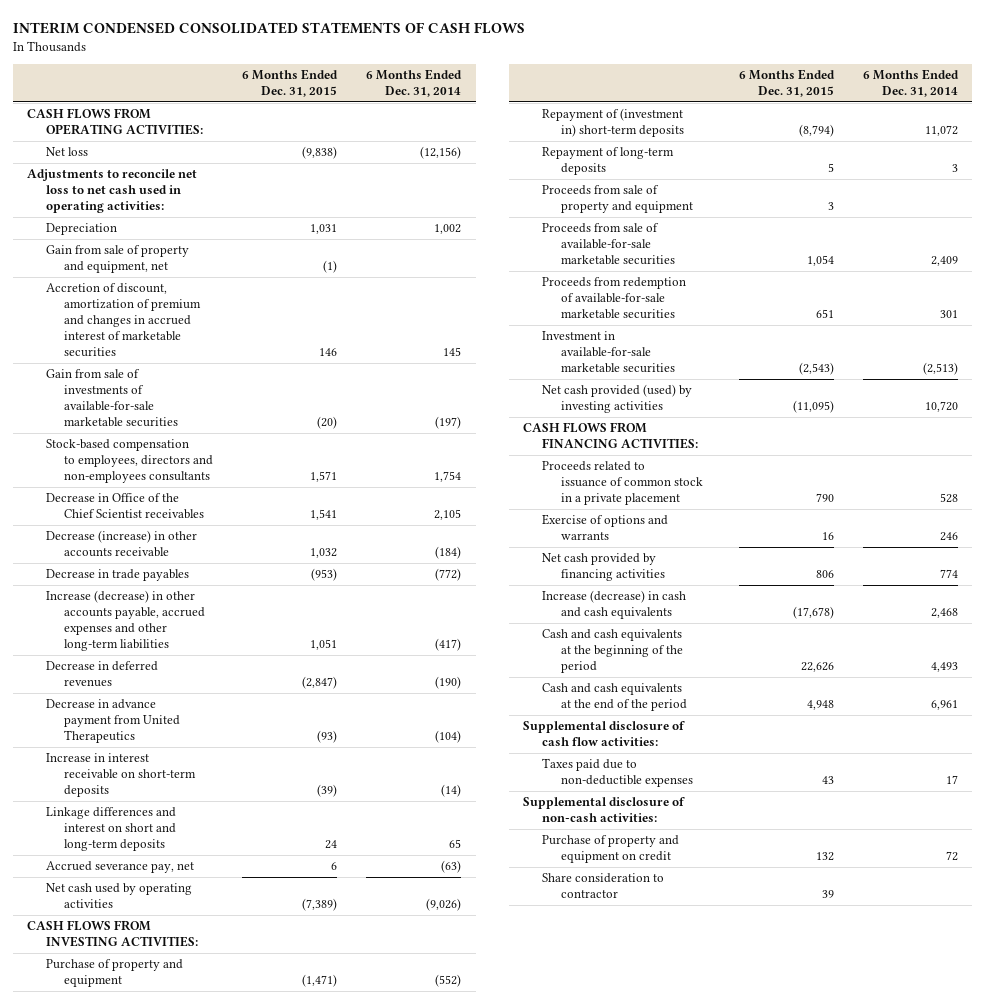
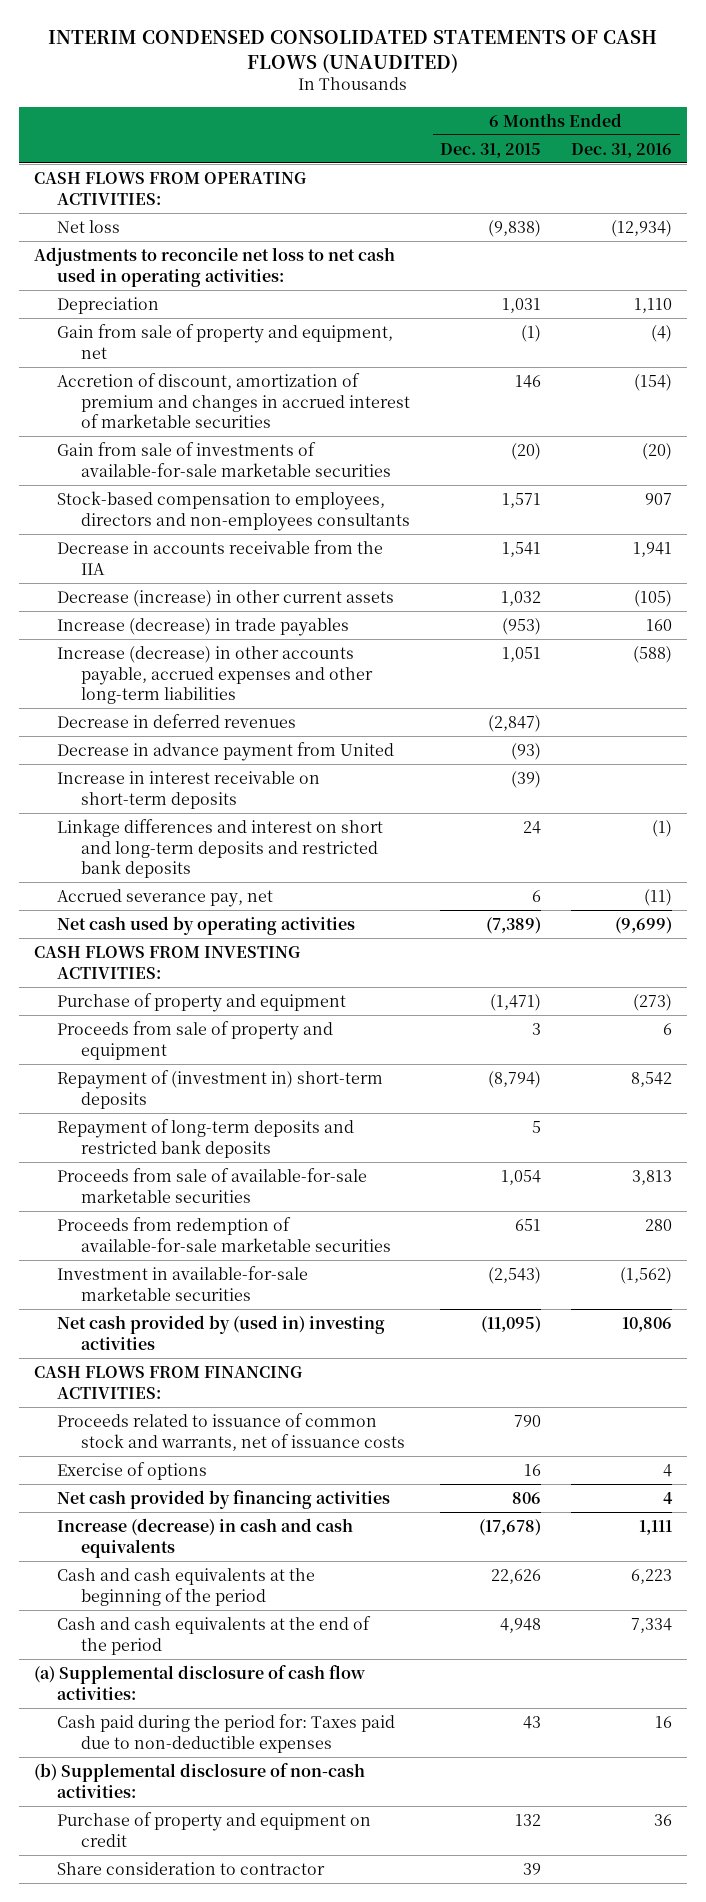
- INTERIM CONDENSED CONSOLIDATED STATEMENTS OF CASH FLOWS
+ INTERIM CONDENSED CONSOLIDATED STATEMENTS OF CASH FLOWS (UNAUDITED)
- | 6 Months Ended Dec. 31, 2015 | 6 Months Ended Dec. 31, 2014
+ | 6 Months Ended Dec. 31, 2015 | 6 Months Ended Dec. 31, 2016
- Decrease in Office of the Chief Scientist receivables | 1,541 | 2,105
- Decrease (increase) in other accounts receivable | 1,032 | (184)
- Decrease in trade payables | (953) | (772)
+ Decrease in accounts receivable from the IIA | 1,541 | 1,941
+ Decrease (increase) in other current assets | 1,032 | (105)
+ Increase (decrease) in trade payables | (953) | 160
- Decrease in advance payment from United Therapeutics | (93) | (104)
+ Decrease in advance payment from United | (93) |
- Linkage differences and interest on short and long-term deposits | 24 | 65
+ Linkage differences and interest on short and long-term deposits and restricted bank deposits | 24 | (1)
- Repayment of long-term deposits | 5 | 3
moved down: Repayment of (investment in) short-term deposits | (8,794) | 8,542
+ Repayment of long-term deposits and restricted bank deposits | 5 |
- Net cash provided (used) by investing activities | (11,095) | 10,720
+ Net cash provided by (used in) investing activities | (11,095) | 10,806
- Proceeds related to issuance of common stock in a private placement | 790 | 528
- Exercise of options and warrants | 16 | 246
+ Proceeds related to issuance of common stock and warrants, net of issuance costs | 790 |
+ Exercise of options | 16 | 4
- Supplemental disclosure of cash flow activities:
- Taxes paid due to non-deductible expenses | 43 | 17
- Supplemental disclosure of non-cash activities:
+ (a) Supplemental disclosure of cash flow activities:
+ Cash paid during the period for: Taxes paid due to non-deductible expenses | 43 | 16
+ (b) Supplemental disclosure of non-cash activities:

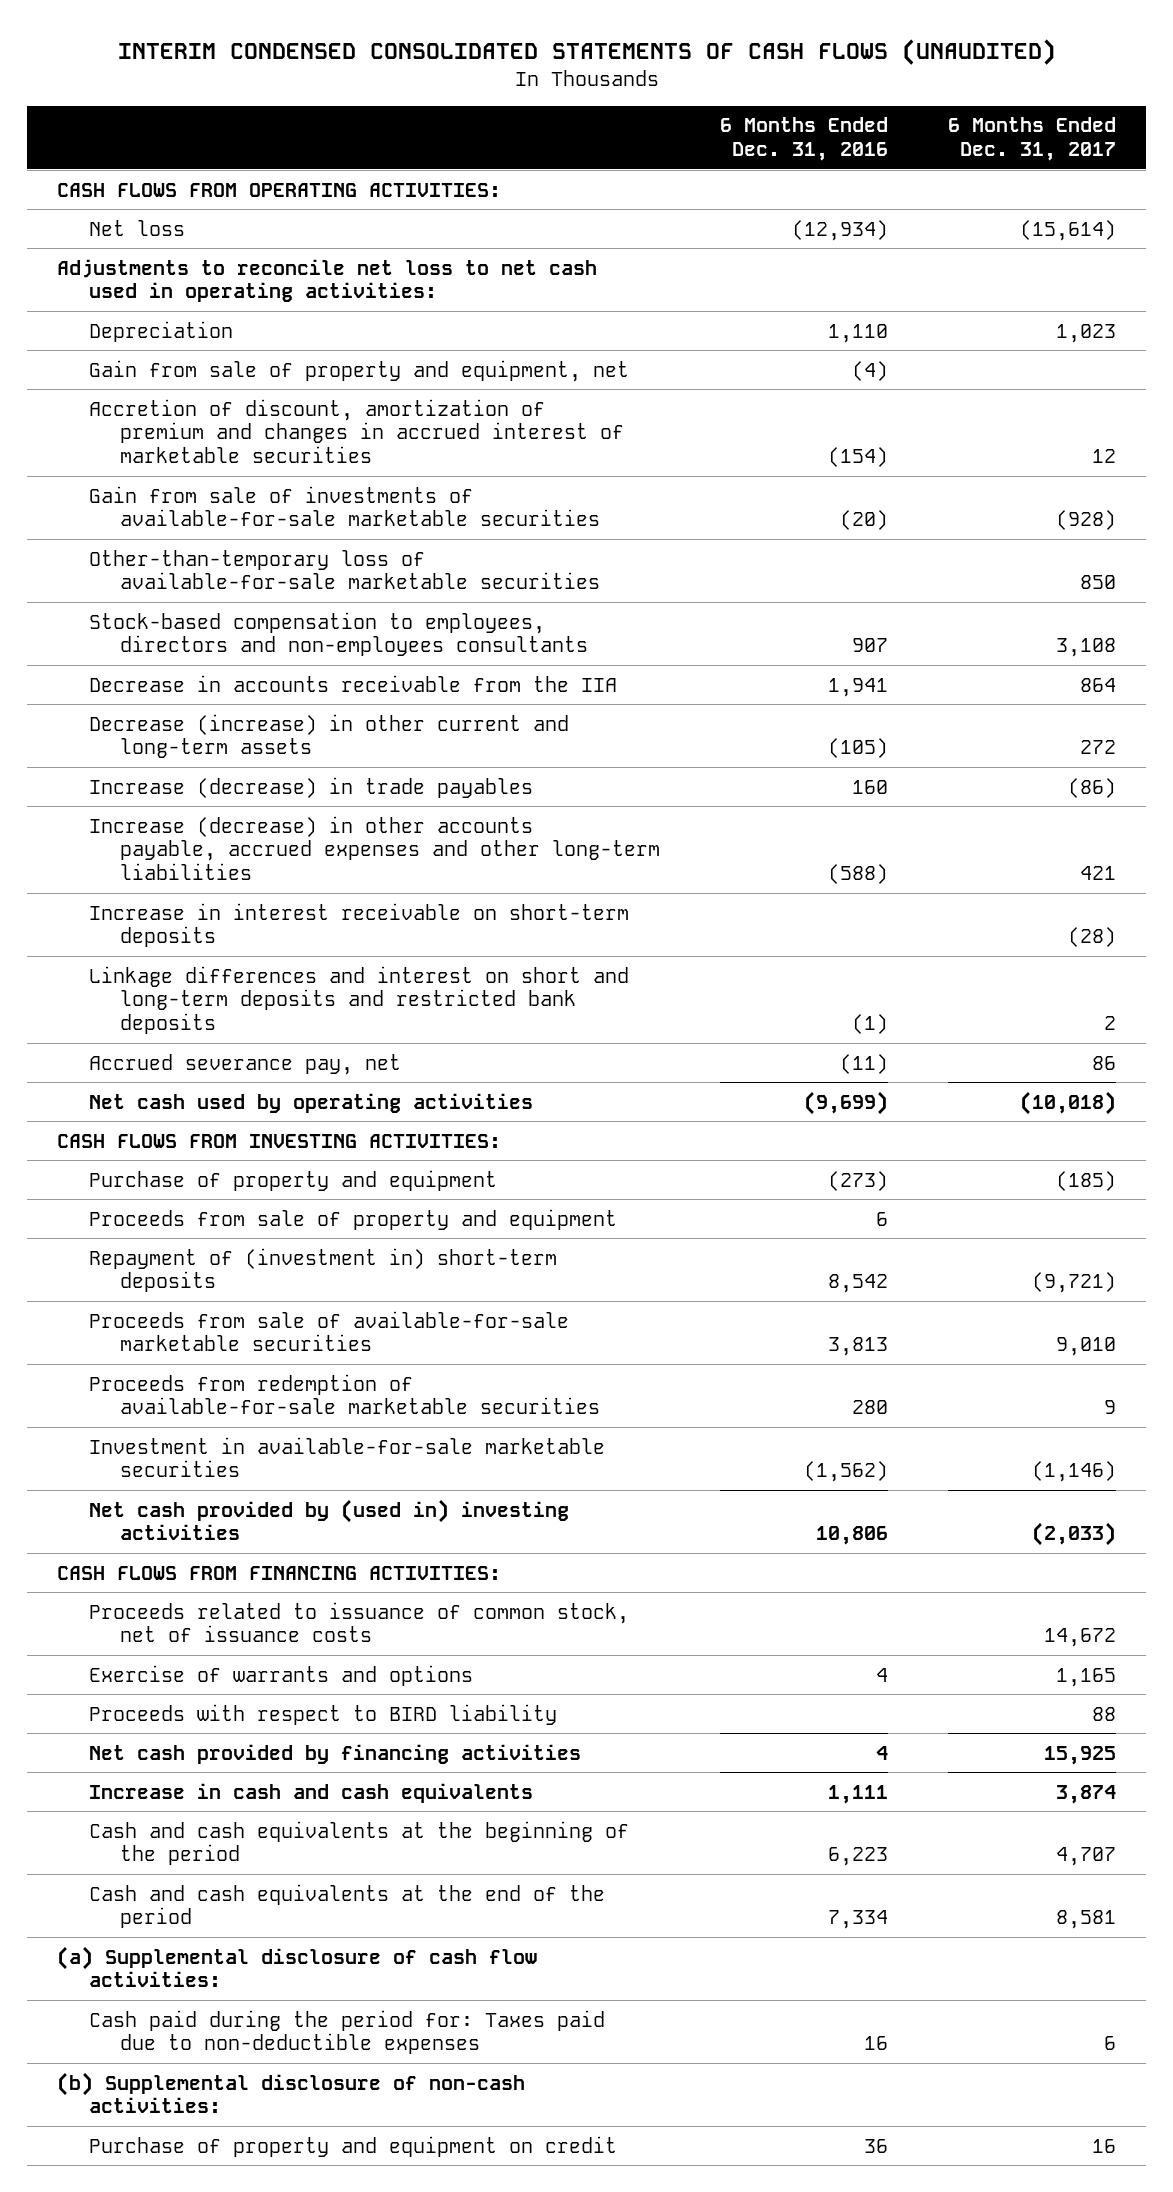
- | 6 Months Ended Dec. 31, 2015 | 6 Months Ended Dec. 31, 2016
+ | 6 Months Ended Dec. 31, 2016 | 6 Months Ended Dec. 31, 2017
+ Other-than-temporary loss of available-for-sale marketable securities | | 850
- Decrease (increase) in other current assets | 1,032 | (105)
+ Decrease (increase) in other current and long-term assets | (105) | 272
- Decrease in deferred revenues | (2,847) |
- Decrease in advance payment from United | (93) |
- Repayment of long-term deposits and restricted bank deposits | 5 |
- Proceeds related to issuance of common stock and warrants, net of issuance costs | 790 |
- Exercise of options | 16 | 4
+ Proceeds related to issuance of common stock, net of issuance costs | | 14,672
+ Exercise of warrants and options | 4 | 1,165
+ Proceeds with respect to BIRD liability | | 88
- Increase (decrease) in cash and cash equivalents | (17,678) | 1,111
+ Increase in cash and cash equivalents | 1,111 | 3,874
- Share consideration to contractor | 39 |

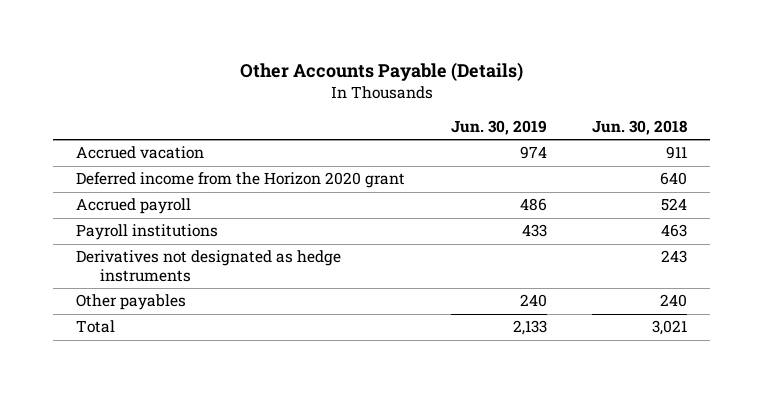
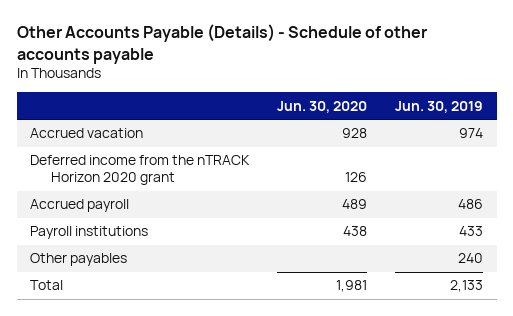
- Other Accounts Payable (Details)
+ Other Accounts Payable (Details) - Schedule of other accounts payable
- | Jun. 30, 2019 | Jun. 30, 2018
+ | Jun. 30, 2020 | Jun. 30, 2019
- Deferred income from the Horizon 2020 grant | | 640
+ Deferred income from the nTRACK Horizon 2020 grant | 126 |
- Derivatives not designated as hedge instruments | | 243

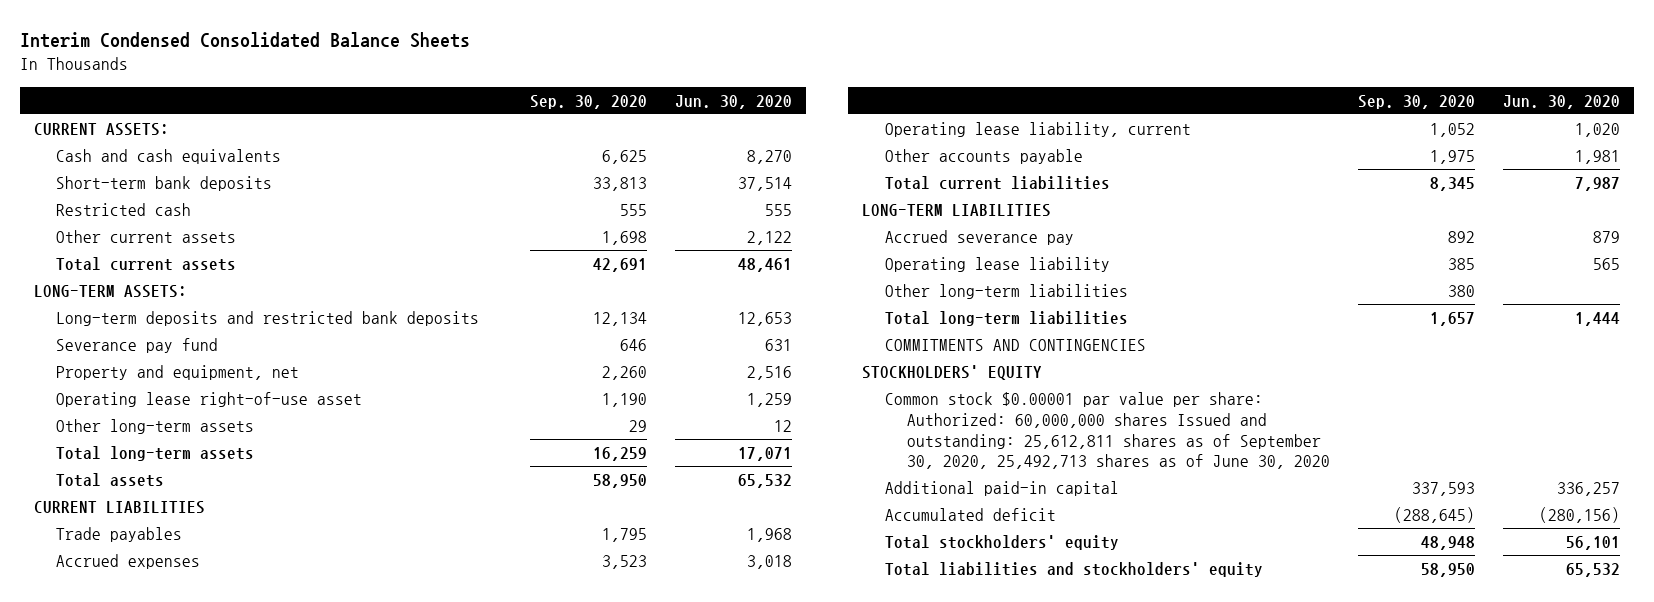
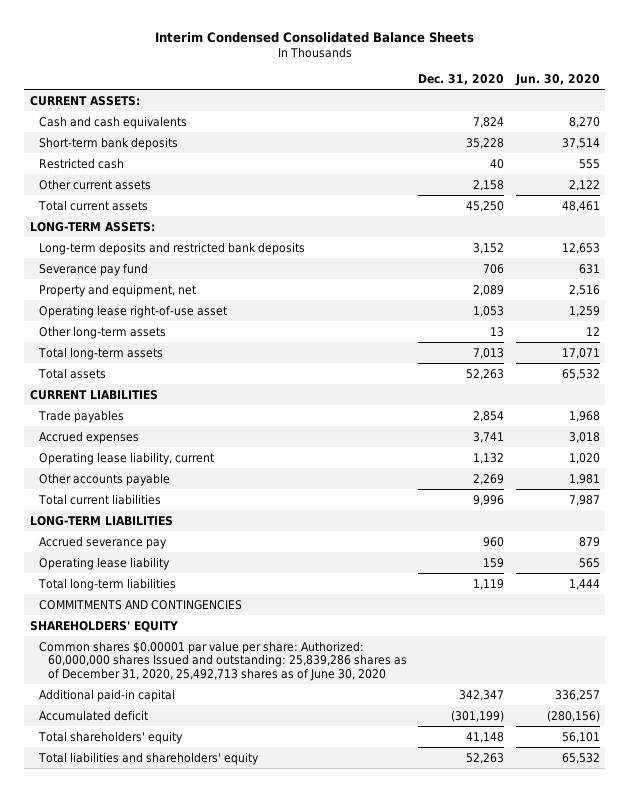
- | Sep. 30, 2020 | Jun. 30, 2020
+ | Dec. 31, 2020 | Jun. 30, 2020
- Other long-term liabilities | 380 |
- STOCKHOLDERS' EQUITY
- Common stock $0.00001 par value per share: Authorized: 60,000,000 shares Issued and outstanding: 25,612,811 shares as of September 30, 2020, 25,492,713 shares as of June 30, 2020
+ SHAREHOLDERS' EQUITY
+ Common shares $0.00001 par value per share: Authorized: 60,000,000 shares Issued and outstanding: 25,839,286 shares as of December 31, 2020, 25,492,713 shares as of June 30, 2020
- Total stockholders' equity | 48,948 | 56,101
- Total liabilities and stockholders' equity | 58,950 | 65,532
+ Total shareholders' equity | 41,148 | 56,101
+ Total liabilities and shareholders' equity | 52,263 | 65,532

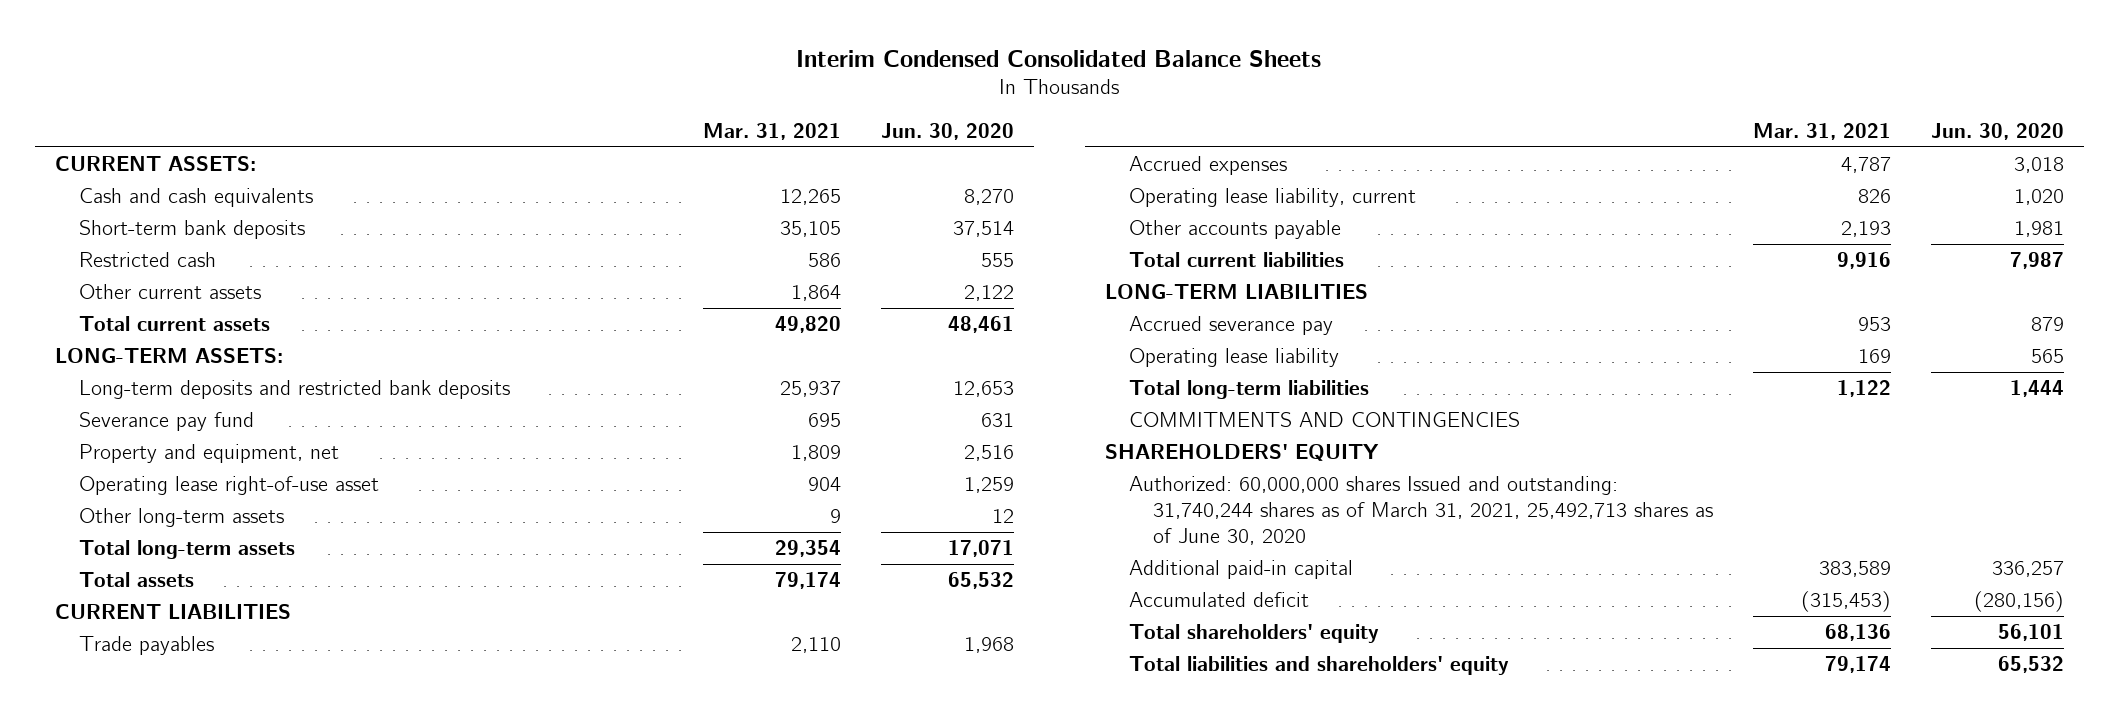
- | Dec. 31, 2020 | Jun. 30, 2020
+ | Mar. 31, 2021 | Jun. 30, 2020
- Common shares $0.00001 par value per share: Authorized: 60,000,000 shares Issued and outstanding: 25,839,286 shares as of December 31, 2020, 25,492,713 shares as of June 30, 2020
+ Authorized: 60,000,000 shares Issued and outstanding: 31,740,244 shares as of March 31, 2021, 25,492,713 shares as of June 30, 2020

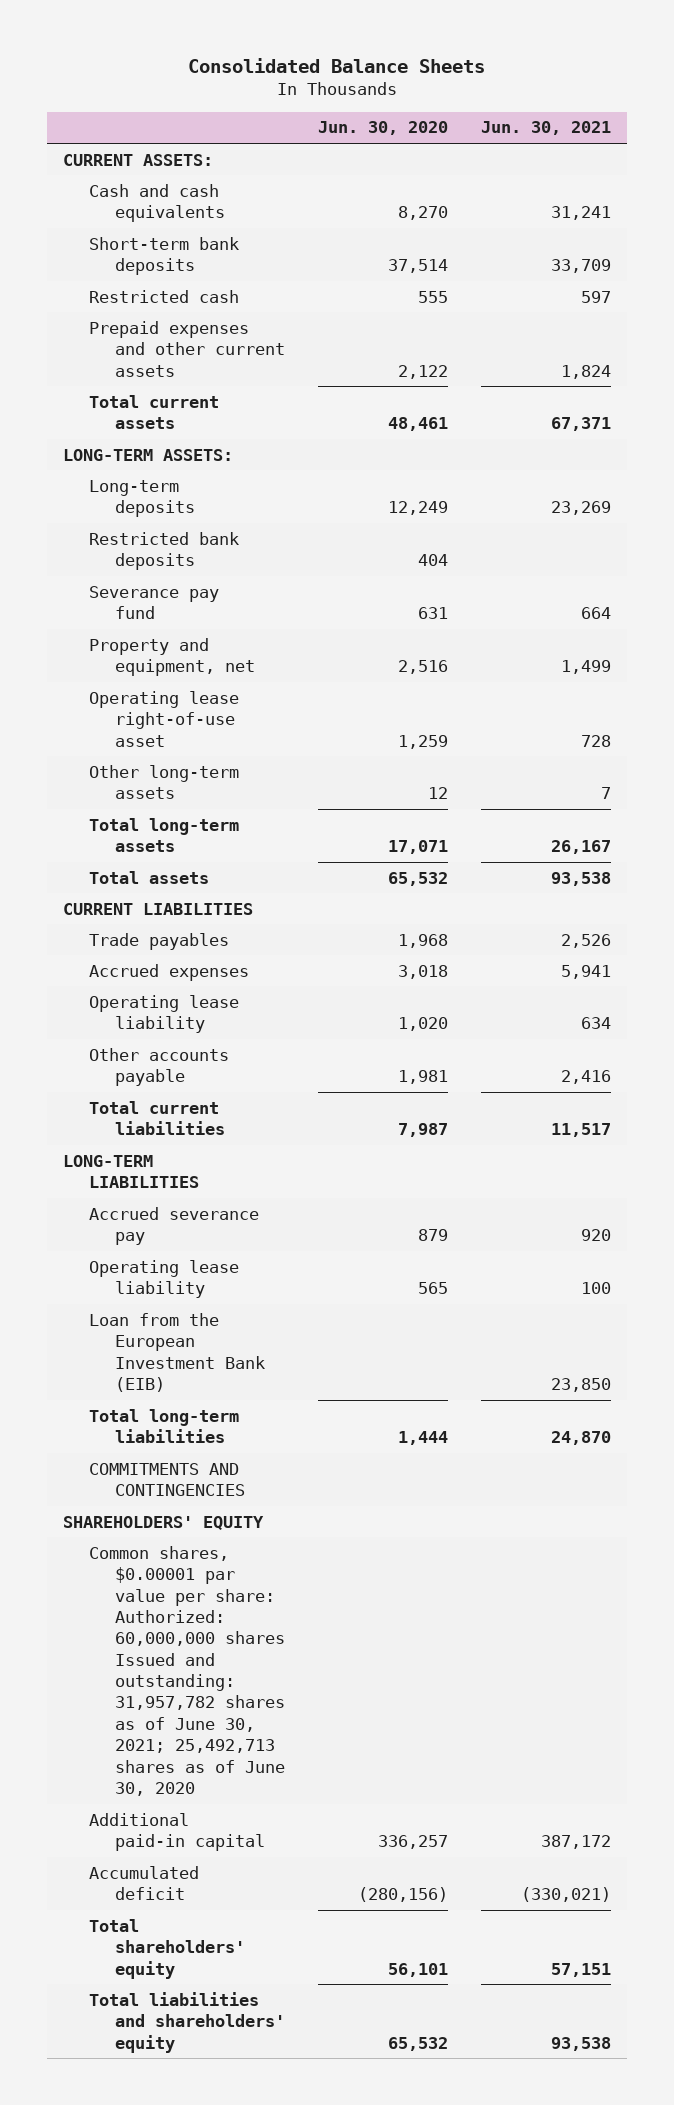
- Interim Condensed Consolidated Balance Sheets
+ Consolidated Balance Sheets
- | Mar. 31, 2021 | Jun. 30, 2020
+ | Jun. 30, 2020 | Jun. 30, 2021
- Other current assets | 1,864 | 2,122
+ Prepaid expenses and other current assets | 2,122 | 1,824
- Long-term deposits and restricted bank deposits | 25,937 | 12,653
+ Long-term deposits | 12,249 | 23,269
+ Restricted bank deposits | 404 |
- Operating lease liability, current | 826 | 1,020
+ Operating lease liability | 1,020 | 634
+ Loan from the European Investment Bank (EIB) | | 23,850
- Authorized: 60,000,000 shares Issued and outstanding: 31,740,244 shares as of March 31, 2021, 25,492,713 shares as of June 30, 2020
+ Common shares, $0.00001 par value per share: Authorized: 60,000,000 shares Issued and outstanding: 31,957,782 shares as of June 30, 2021; 25,492,713 shares as of June 30, 2020

